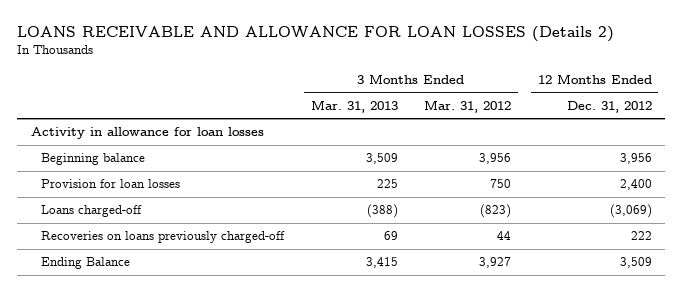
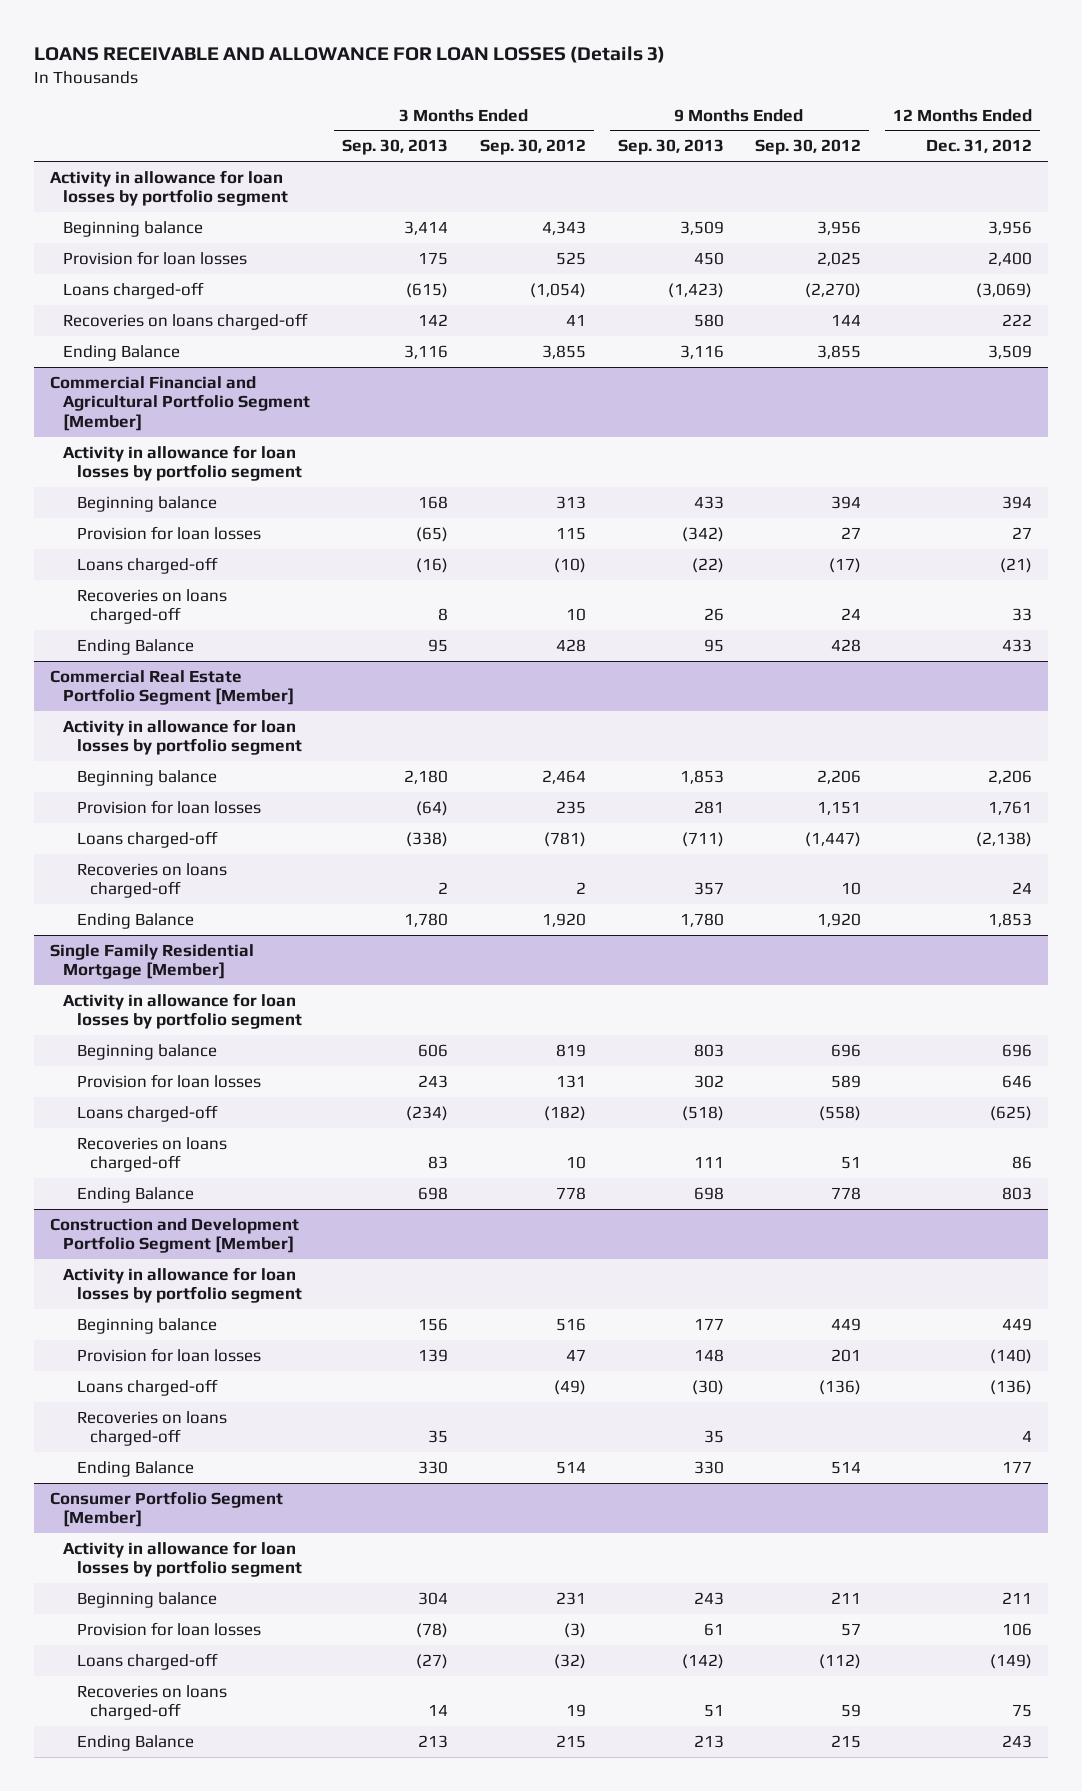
- LOANS RECEIVABLE AND ALLOWANCE FOR LOAN LOSSES (Details 2)
+ LOANS RECEIVABLE AND ALLOWANCE FOR LOAN LOSSES (Details 3)
- | 3 Months Ended Mar. 31, 2013 | 3 Months Ended Mar. 31, 2012 | 12 Months Ended Dec. 31, 2012
+ | 3 Months Ended Sep. 30, 2013 | 3 Months Ended Sep. 30, 2012 | 9 Months Ended Sep. 30, 2013 | 9 Months Ended Sep. 30, 2012 | 12 Months Ended Dec. 31, 2012
- Activity in allowance for loan losses
+ Activity in allowance for loan losses by portfolio segment
- Recoveries on loans previously charged-off | 69 | 44 | 222
+ Recoveries on loans charged-off | 142 | 41 | 580 | 144 | 222
+ Commercial Financial and Agricultural Portfolio Segment [Member]
+ Activity in allowance for loan losses by portfolio segment
+ Beginning balance | 168 | 313 | 433 | 394 | 394
+ Provision for loan losses | (65) | 115 | (342) | 27 | 27
+ Loans charged-off | (16) | (10) | (22) | (17) | (21)
+ Recoveries on loans charged-off | 8 | 10 | 26 | 24 | 33
+ Ending Balance | 95 | 428 | 95 | 428 | 433
+ Commercial Real Estate Portfolio Segment [Member]
+ Activity in allowance for loan losses by portfolio segment
+ Beginning balance | 2,180 | 2,464 | 1,853 | 2,206 | 2,206
+ Provision for loan losses | (64) | 235 | 281 | 1,151 | 1,761
+ Loans charged-off | (338) | (781) | (711) | (1,447) | (2,138)
+ Recoveries on loans charged-off | 2 | 2 | 357 | 10 | 24
+ Ending Balance | 1,780 | 1,920 | 1,780 | 1,920 | 1,853
+ Single Family Residential Mortgage [Member]
+ Activity in allowance for loan losses by portfolio segment
+ Beginning balance | 606 | 819 | 803 | 696 | 696
+ Provision for loan losses | 243 | 131 | 302 | 589 | 646
+ Loans charged-off | (234) | (182) | (518) | (558) | (625)
+ Recoveries on loans charged-off | 83 | 10 | 111 | 51 | 86
+ Ending Balance | 698 | 778 | 698 | 778 | 803
+ Construction and Development Portfolio Segment [Member]
+ Activity in allowance for loan losses by portfolio segment
+ Beginning balance | 156 | 516 | 177 | 449 | 449
+ Provision for loan losses | 139 | 47 | 148 | 201 | (140)
+ Loans charged-off | | (49) | (30) | (136) | (136)
+ Recoveries on loans charged-off | 35 | | 35 | | 4
+ Ending Balance | 330 | 514 | 330 | 514 | 177
+ Consumer Portfolio Segment [Member]
+ Activity in allowance for loan losses by portfolio segment
+ Beginning balance | 304 | 231 | 243 | 211 | 211
+ Provision for loan losses | (78) | (3) | 61 | 57 | 106
+ Loans charged-off | (27) | (32) | (142) | (112) | (149)
+ Recoveries on loans charged-off | 14 | 19 | 51 | 59 | 75
+ Ending Balance | 213 | 215 | 213 | 215 | 243

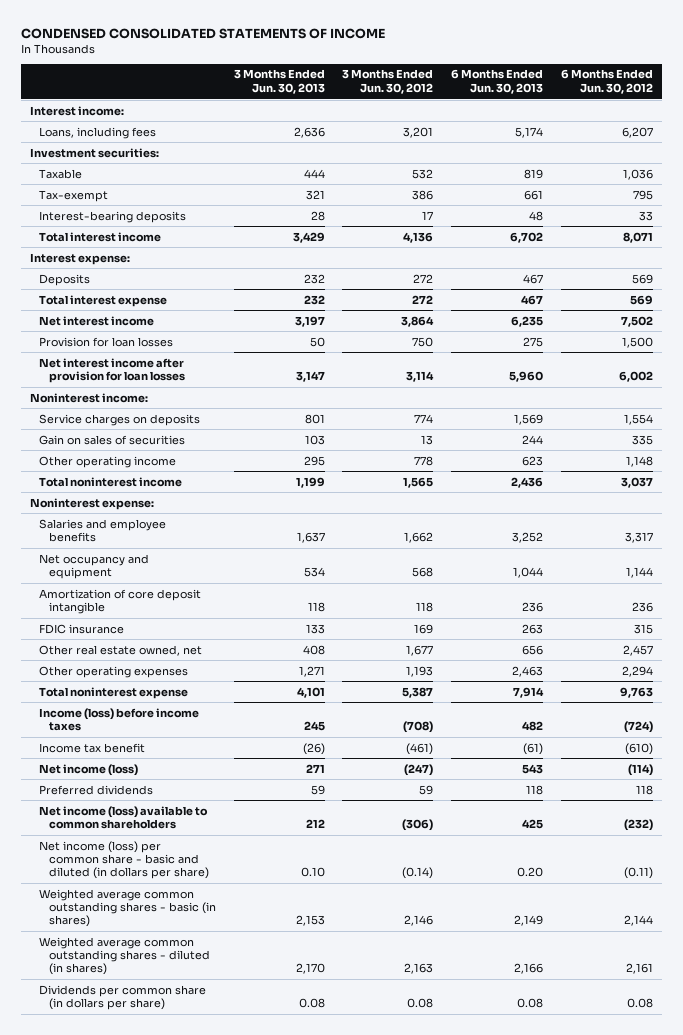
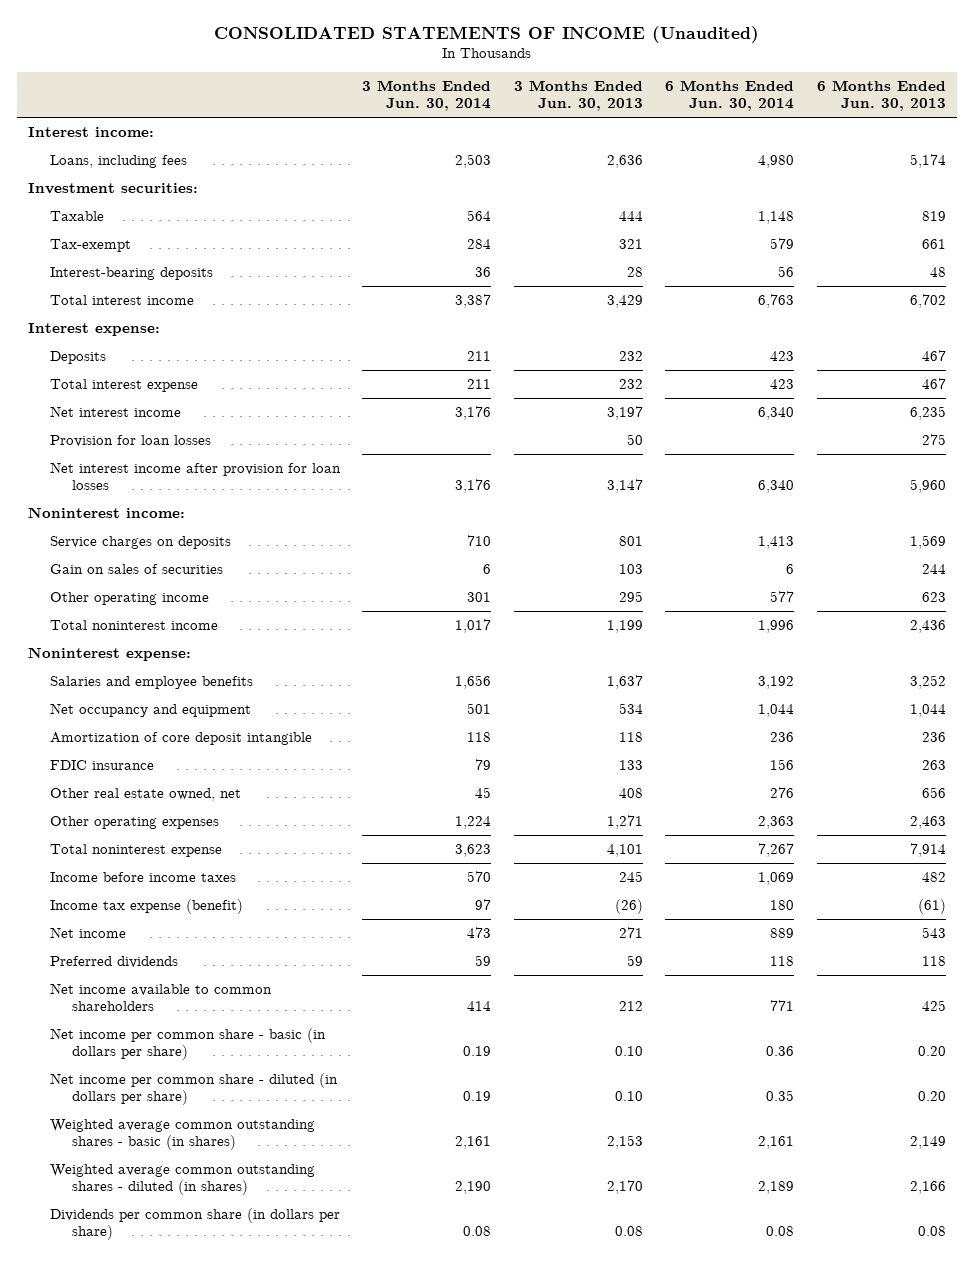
- CONDENSED CONSOLIDATED STATEMENTS OF INCOME
+ CONSOLIDATED STATEMENTS OF INCOME (Unaudited)
- | 3 Months Ended Jun. 30, 2013 | 3 Months Ended Jun. 30, 2012 | 6 Months Ended Jun. 30, 2013 | 6 Months Ended Jun. 30, 2012
+ | 3 Months Ended Jun. 30, 2014 | 3 Months Ended Jun. 30, 2013 | 6 Months Ended Jun. 30, 2014 | 6 Months Ended Jun. 30, 2013
- Income (loss) before income taxes | 245 | (708) | 482 | (724)
- Income tax benefit | (26) | (461) | (61) | (610)
- Net income (loss) | 271 | (247) | 543 | (114)
+ Income before income taxes | 570 | 245 | 1,069 | 482
+ Income tax expense (benefit) | 97 | (26) | 180 | (61)
+ Net income | 473 | 271 | 889 | 543
- Net income (loss) available to common shareholders | 212 | (306) | 425 | (232)
- Net income (loss) per common share - basic and diluted (in dollars per share) | 0.10 | (0.14) | 0.20 | (0.11)
+ Net income available to common shareholders | 414 | 212 | 771 | 425
+ Net income per common share - basic (in dollars per share) | 0.19 | 0.10 | 0.36 | 0.20
+ Net income per common share - diluted (in dollars per share) | 0.19 | 0.10 | 0.35 | 0.20

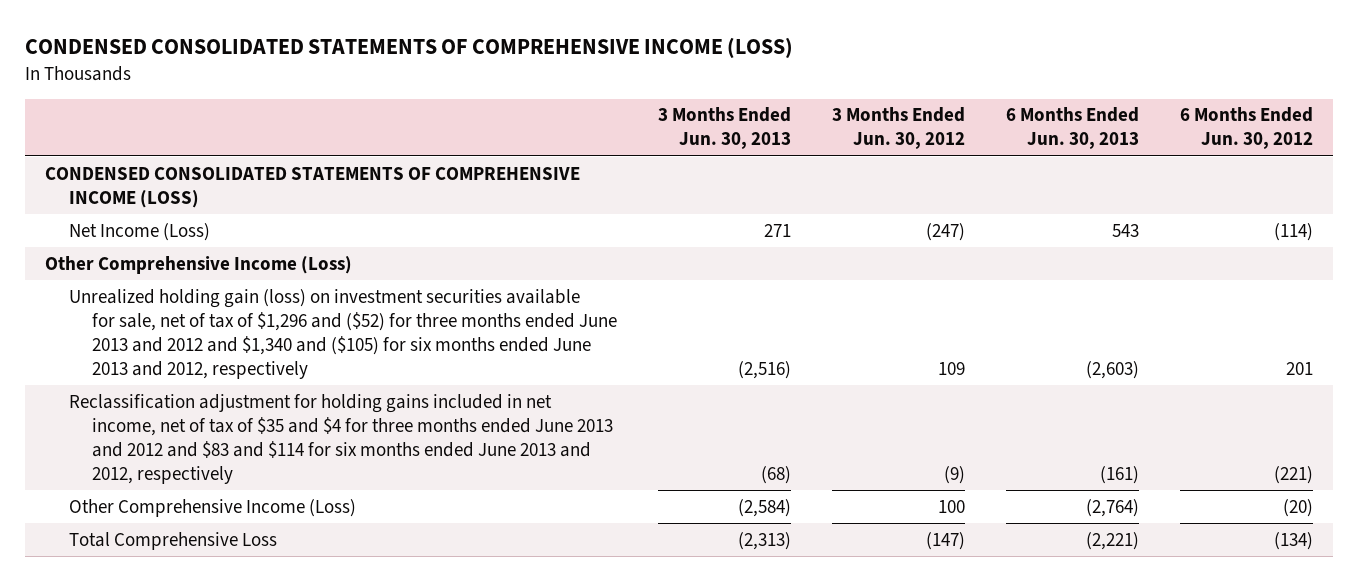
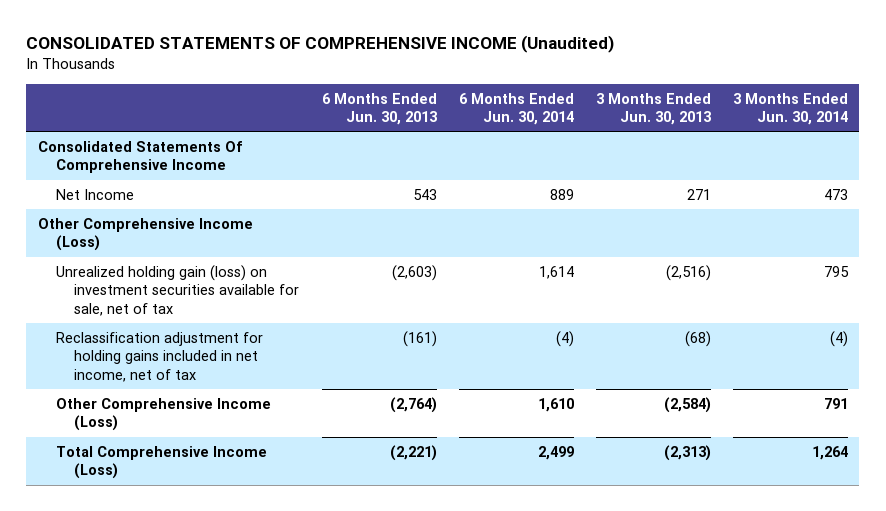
- CONDENSED CONSOLIDATED STATEMENTS OF COMPREHENSIVE INCOME (LOSS)
+ CONSOLIDATED STATEMENTS OF COMPREHENSIVE INCOME (Unaudited)
- | 3 Months Ended Jun. 30, 2013 | 3 Months Ended Jun. 30, 2012 | 6 Months Ended Jun. 30, 2013 | 6 Months Ended Jun. 30, 2012
+ | 6 Months Ended Jun. 30, 2013 | 6 Months Ended Jun. 30, 2014 | 3 Months Ended Jun. 30, 2013 | 3 Months Ended Jun. 30, 2014
- CONDENSED CONSOLIDATED STATEMENTS OF COMPREHENSIVE INCOME (LOSS)
- Net Income (Loss) | 271 | (247) | 543 | (114)
+ Consolidated Statements Of Comprehensive Income
+ Net Income | 543 | 889 | 271 | 473
- Unrealized holding gain (loss) on investment securities available for sale, net of tax of $1,296 and ($52) for three months ended June 2013 and 2012 and $1,340 and ($105) for six months ended June 2013 and 2012, respectively | (2,516) | 109 | (2,603) | 201
- Reclassification adjustment for holding gains included in net income, net of tax of $35 and $4 for three months ended June 2013 and 2012 and $83 and $114 for six months ended June 2013 and 2012, respectively | (68) | (9) | (161) | (221)
+ Unrealized holding gain (loss) on investment securities available for sale, net of tax | (2,603) | 1,614 | (2,516) | 795
+ Reclassification adjustment for holding gains included in net income, net of tax | (161) | (4) | (68) | (4)
- Total Comprehensive Loss | (2,313) | (147) | (2,221) | (134)
+ Total Comprehensive Income (Loss) | (2,221) | 2,499 | (2,313) | 1,264

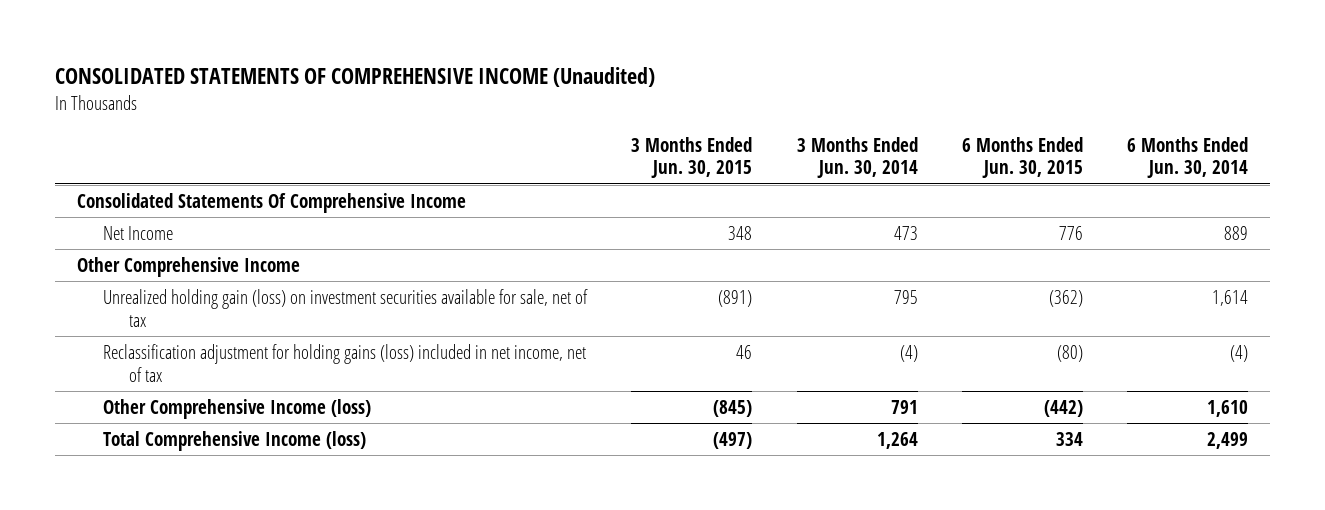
- | 6 Months Ended Jun. 30, 2013 | 6 Months Ended Jun. 30, 2014 | 3 Months Ended Jun. 30, 2013 | 3 Months Ended Jun. 30, 2014
+ | 3 Months Ended Jun. 30, 2015 | 3 Months Ended Jun. 30, 2014 | 6 Months Ended Jun. 30, 2015 | 6 Months Ended Jun. 30, 2014
- Other Comprehensive Income (Loss)
+ Other Comprehensive Income
- Reclassification adjustment for holding gains included in net income, net of tax | (161) | (4) | (68) | (4)
- Other Comprehensive Income (Loss) | (2,764) | 1,610 | (2,584) | 791
- Total Comprehensive Income (Loss) | (2,221) | 2,499 | (2,313) | 1,264
+ Reclassification adjustment for holding gains (loss) included in net income, net of tax | 46 | (4) | (80) | (4)
+ Other Comprehensive Income (loss) | (845) | 791 | (442) | 1,610
+ Total Comprehensive Income (loss) | (497) | 1,264 | 334 | 2,499

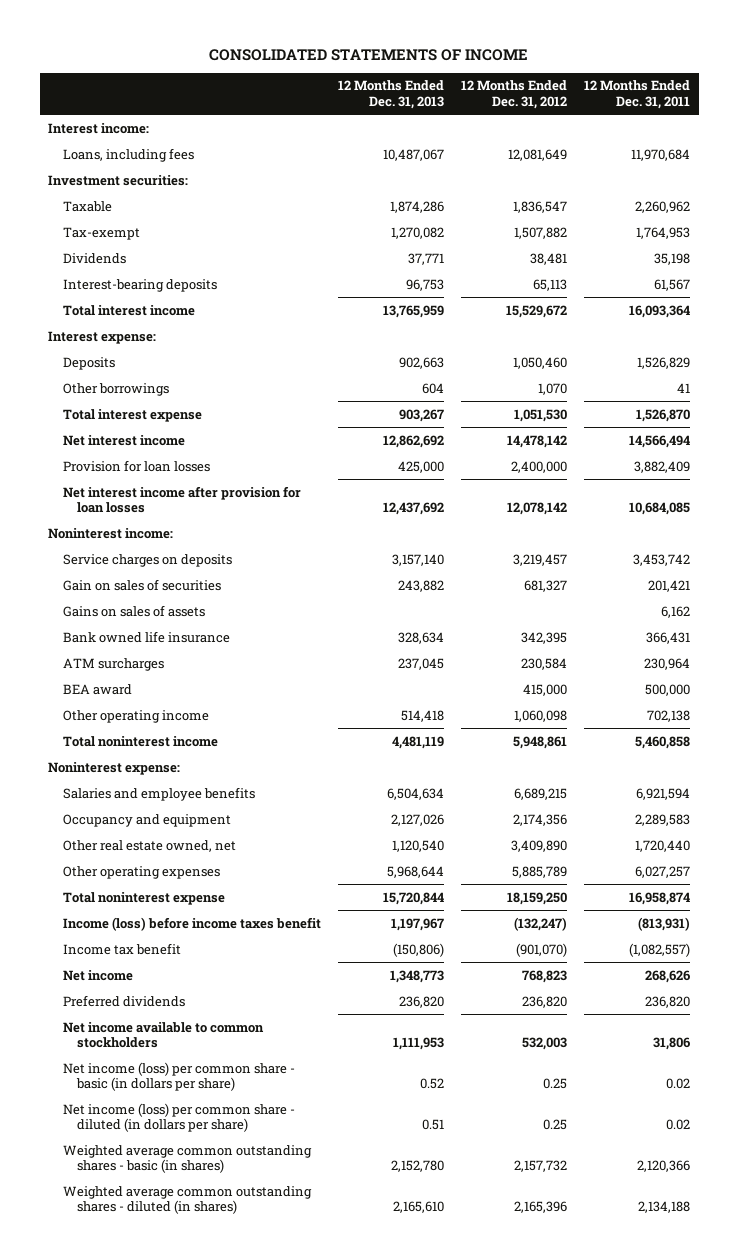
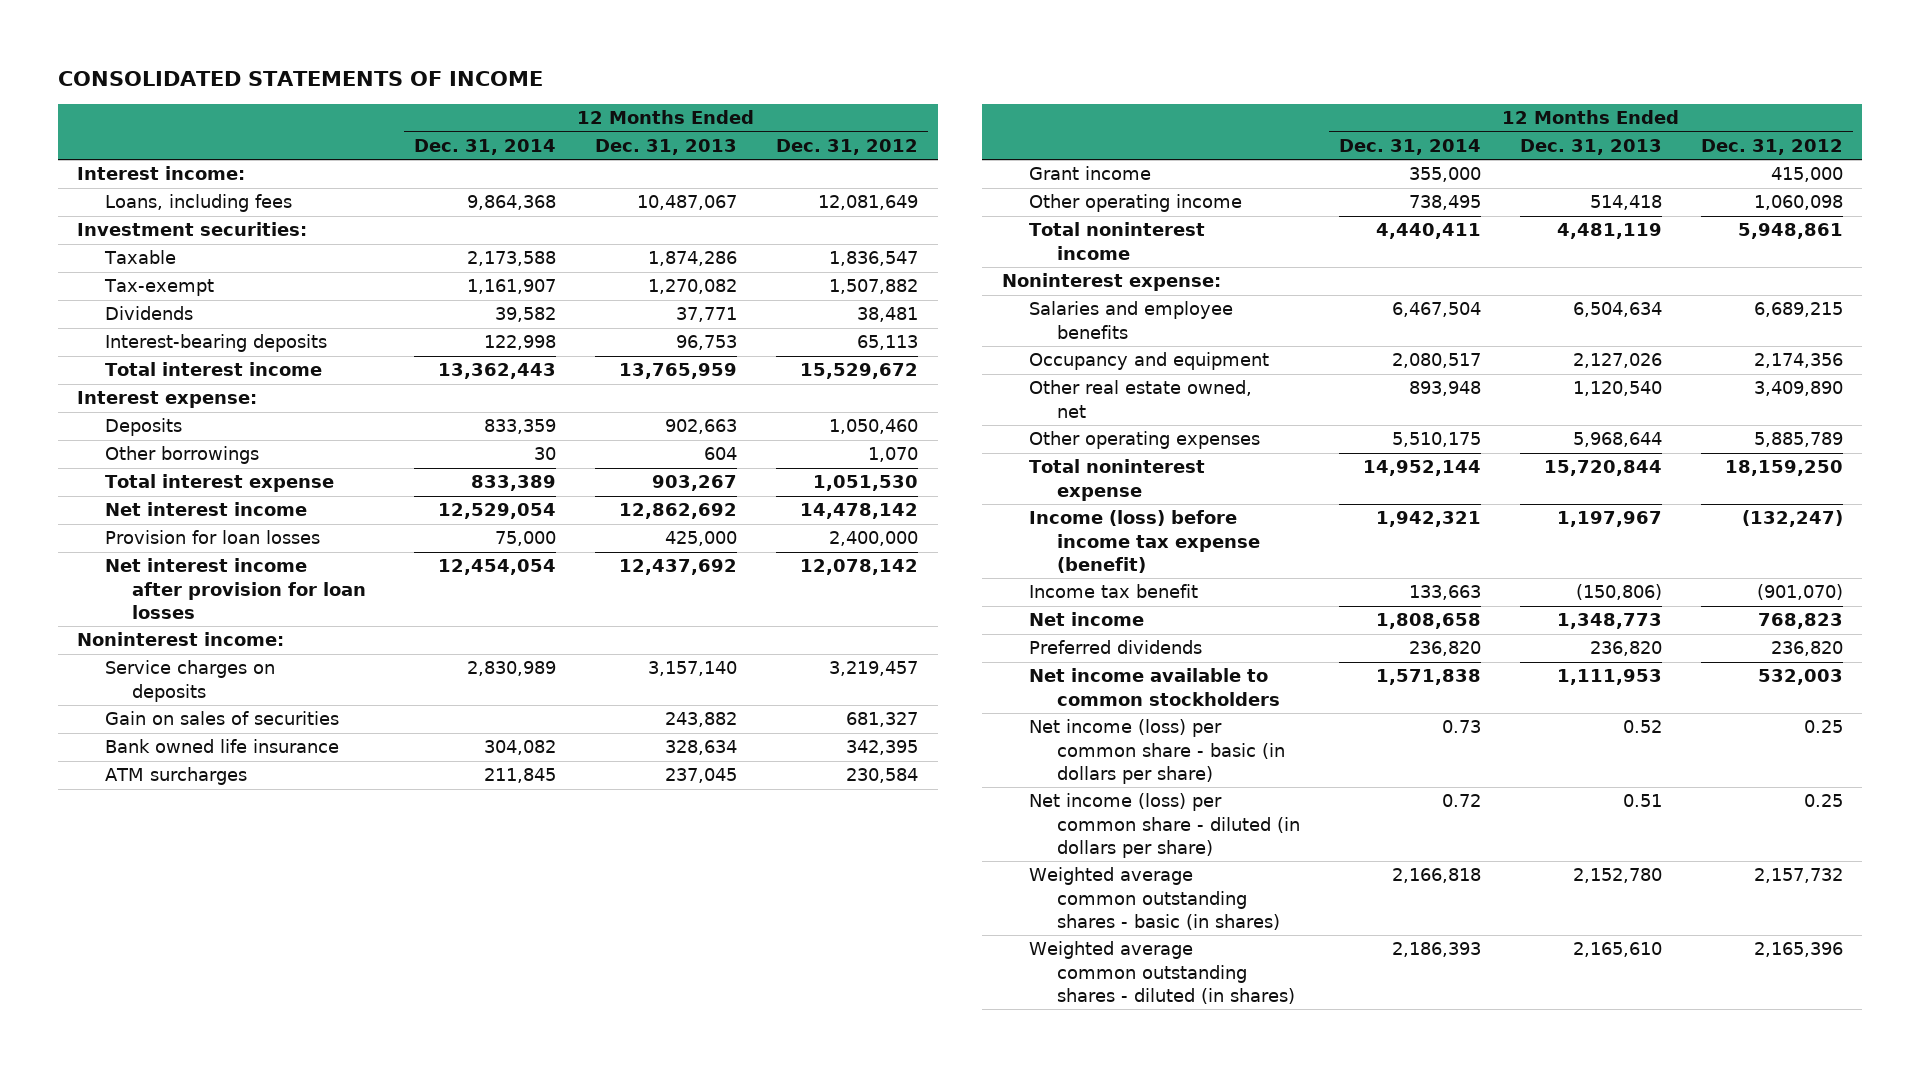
- | 12 Months Ended Dec. 31, 2013 | 12 Months Ended Dec. 31, 2012 | 12 Months Ended Dec. 31, 2011
+ | 12 Months Ended Dec. 31, 2014 | 12 Months Ended Dec. 31, 2013 | 12 Months Ended Dec. 31, 2012
- Gains on sales of assets | | | 6,162
- BEA award | | 415,000 | 500,000
+ Grant income | 355,000 | | 415,000
- Income (loss) before income taxes benefit | 1,197,967 | (132,247) | (813,931)
+ Income (loss) before income tax expense (benefit) | 1,942,321 | 1,197,967 | (132,247)

